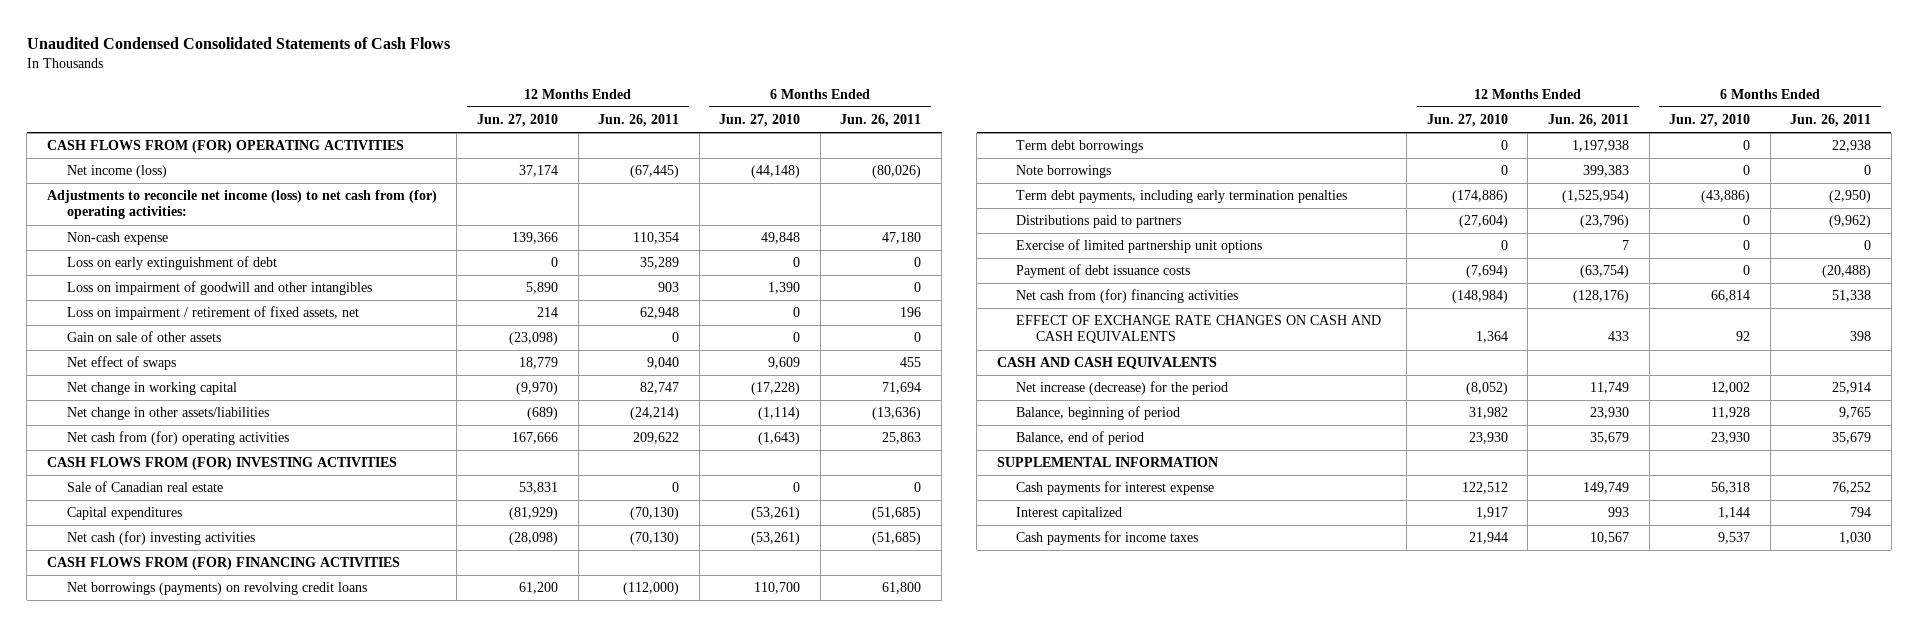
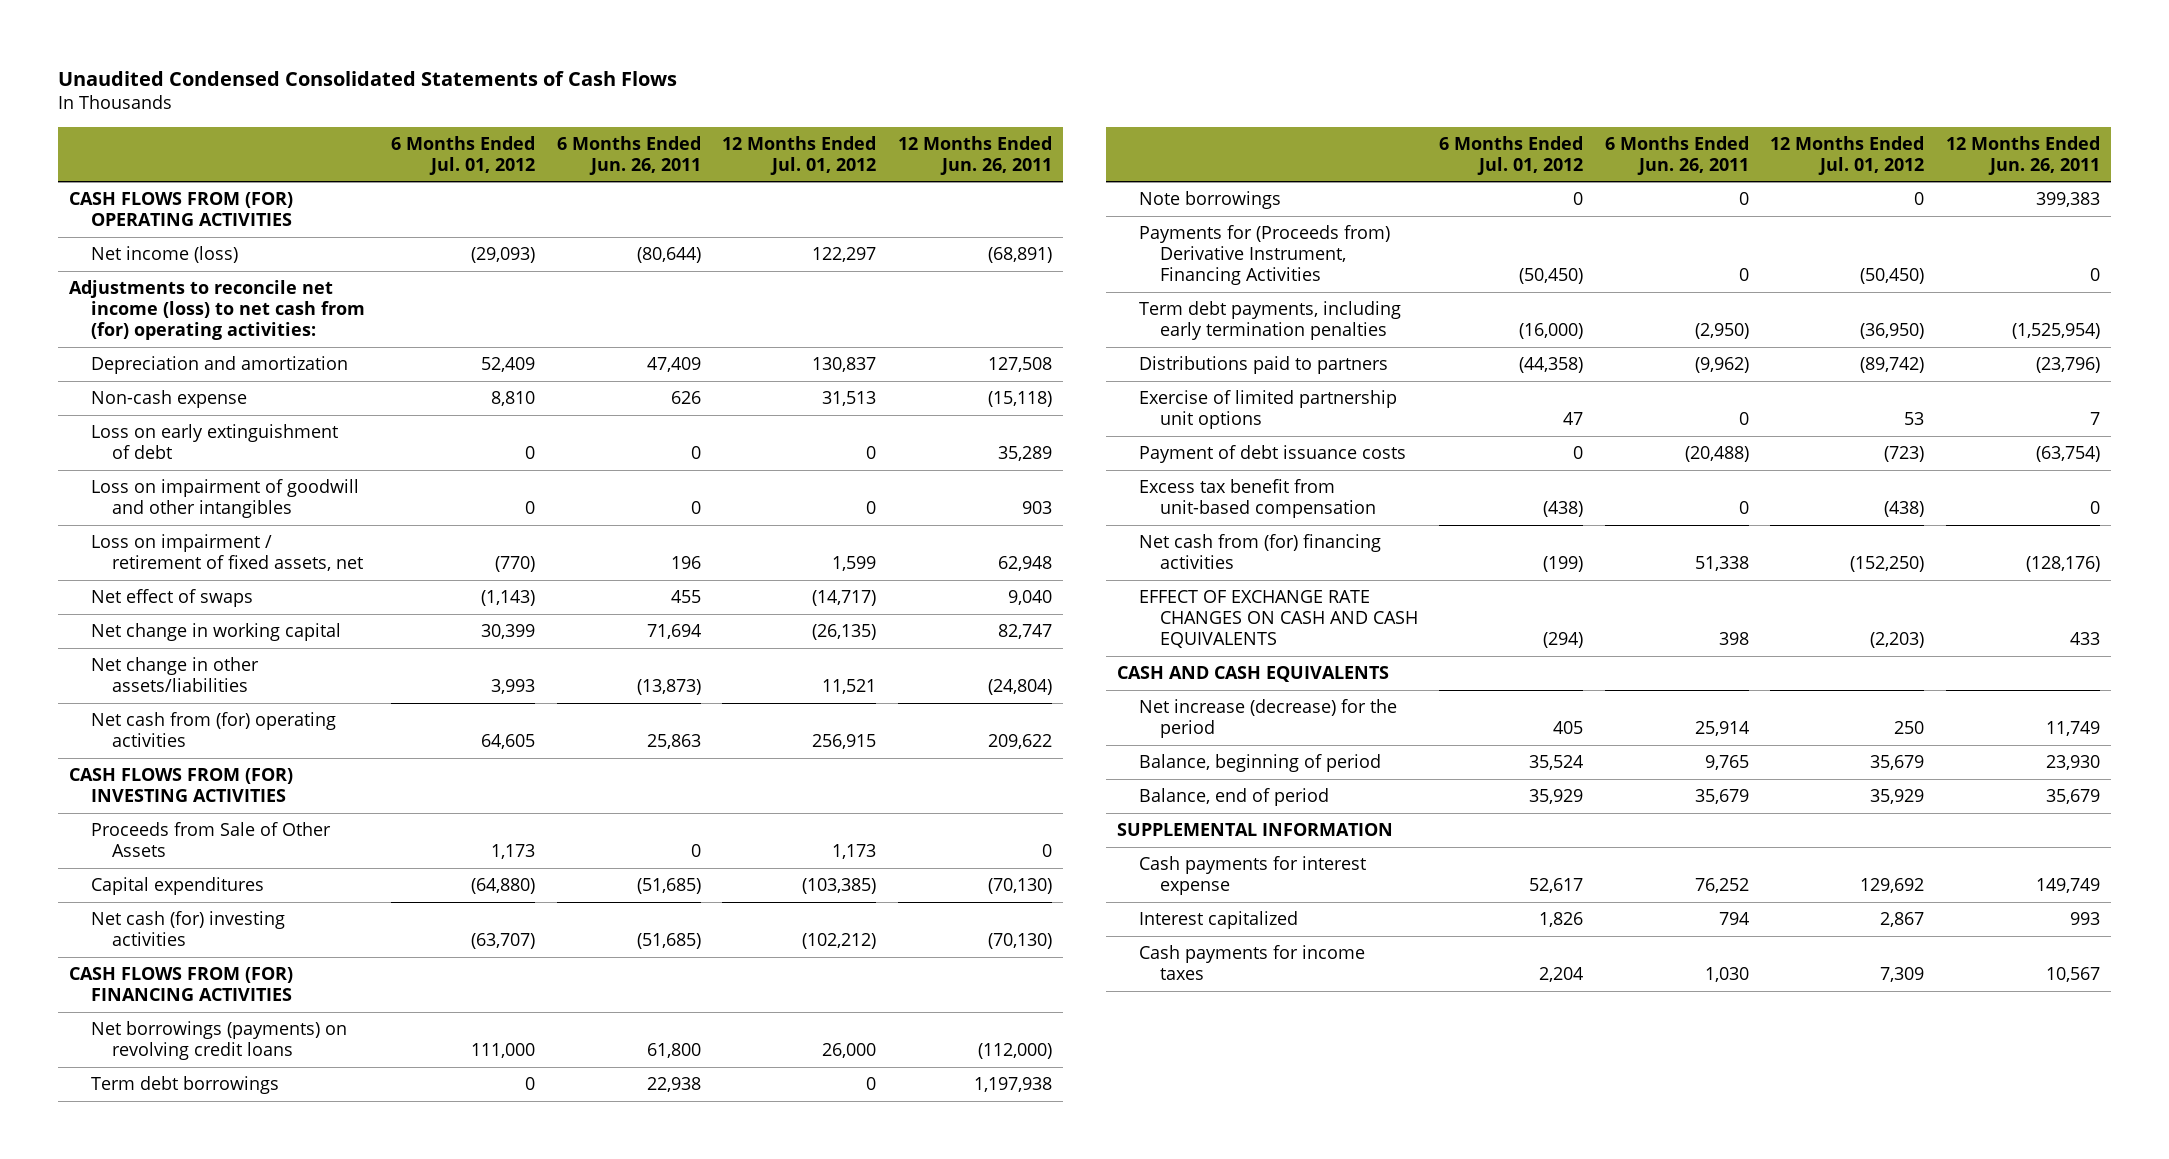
- | 12 Months Ended Jun. 27, 2010 | 12 Months Ended Jun. 26, 2011 | 6 Months Ended Jun. 27, 2010 | 6 Months Ended Jun. 26, 2011
+ | 6 Months Ended Jul. 01, 2012 | 6 Months Ended Jun. 26, 2011 | 12 Months Ended Jul. 01, 2012 | 12 Months Ended Jun. 26, 2011
- Net income (loss) | 37,174 | (67,445) | (44,148) | (80,026)
+ Net income (loss) | (29,093) | (80,644) | 122,297 | (68,891)
- Non-cash expense | 139,366 | 110,354 | 49,848 | 47,180
+ Depreciation and amortization | 52,409 | 47,409 | 130,837 | 127,508
+ Non-cash expense | 8,810 | 626 | 31,513 | (15,118)
- Gain on sale of other assets | (23,098) | 0 | 0 | 0
- Net change in other assets/liabilities | (689) | (24,214) | (1,114) | (13,636)
+ Net change in other assets/liabilities | 3,993 | (13,873) | 11,521 | (24,804)
- Sale of Canadian real estate | 53,831 | 0 | 0 | 0
+ Proceeds from Sale of Other Assets | 1,173 | 0 | 1,173 | 0
+ Payments for (Proceeds from) Derivative Instrument, Financing Activities | (50,450) | 0 | (50,450) | 0
+ Excess tax benefit from unit-based compensation | (438) | 0 | (438) | 0

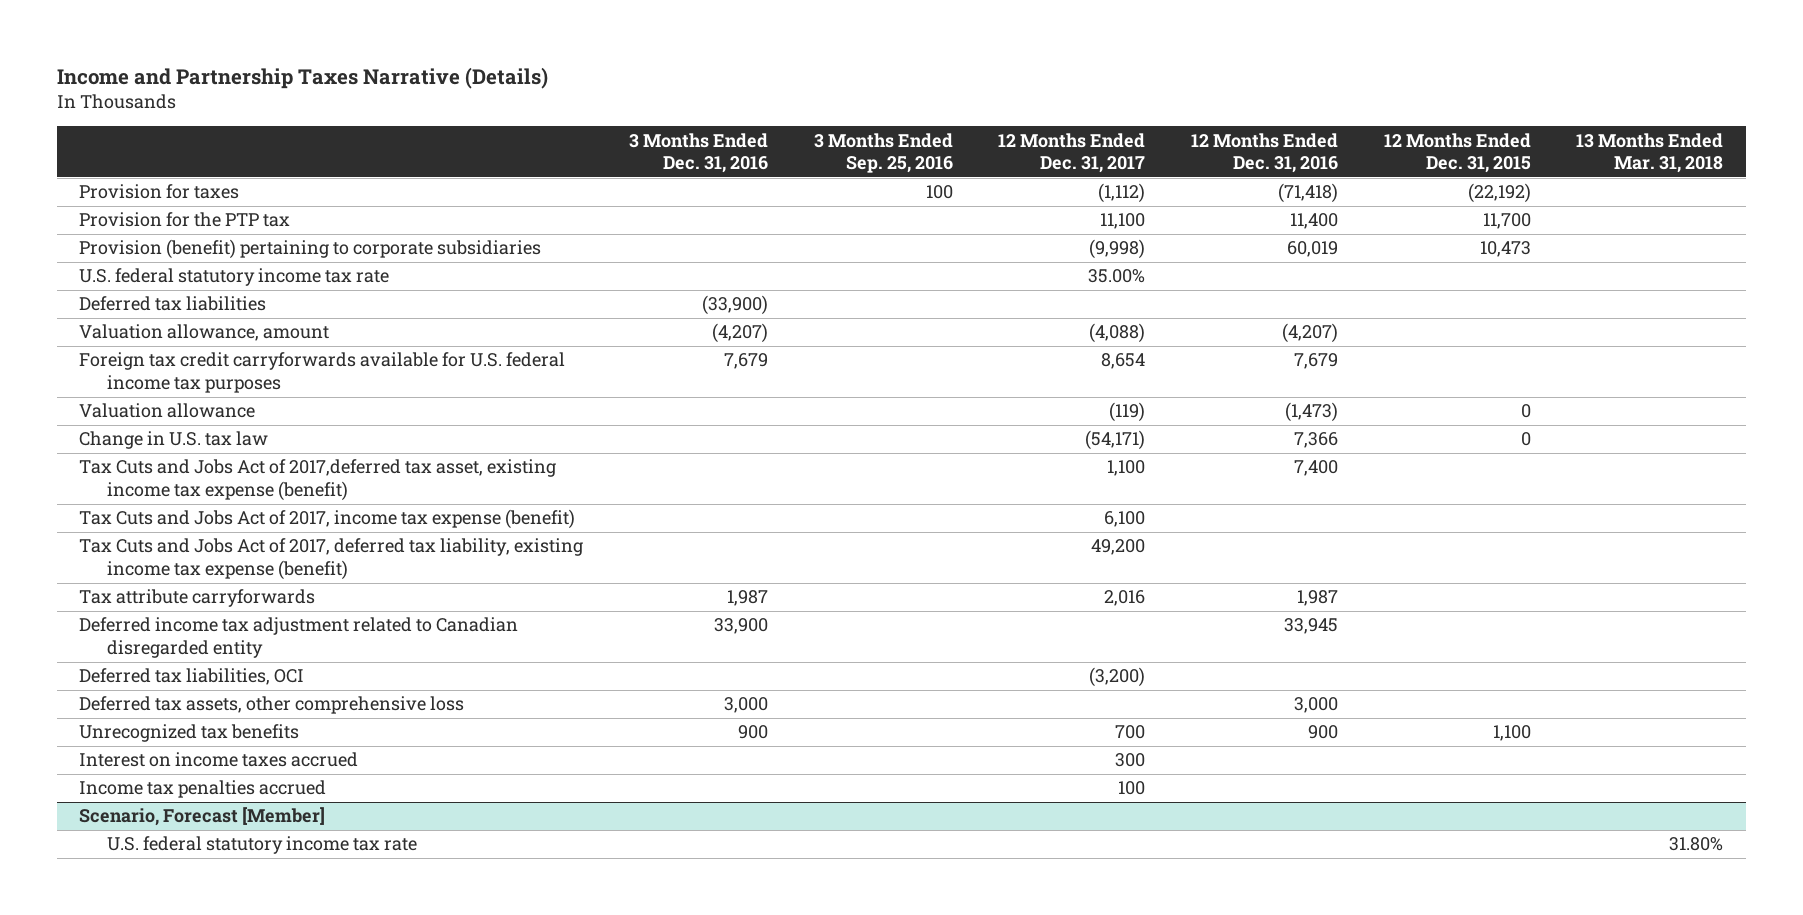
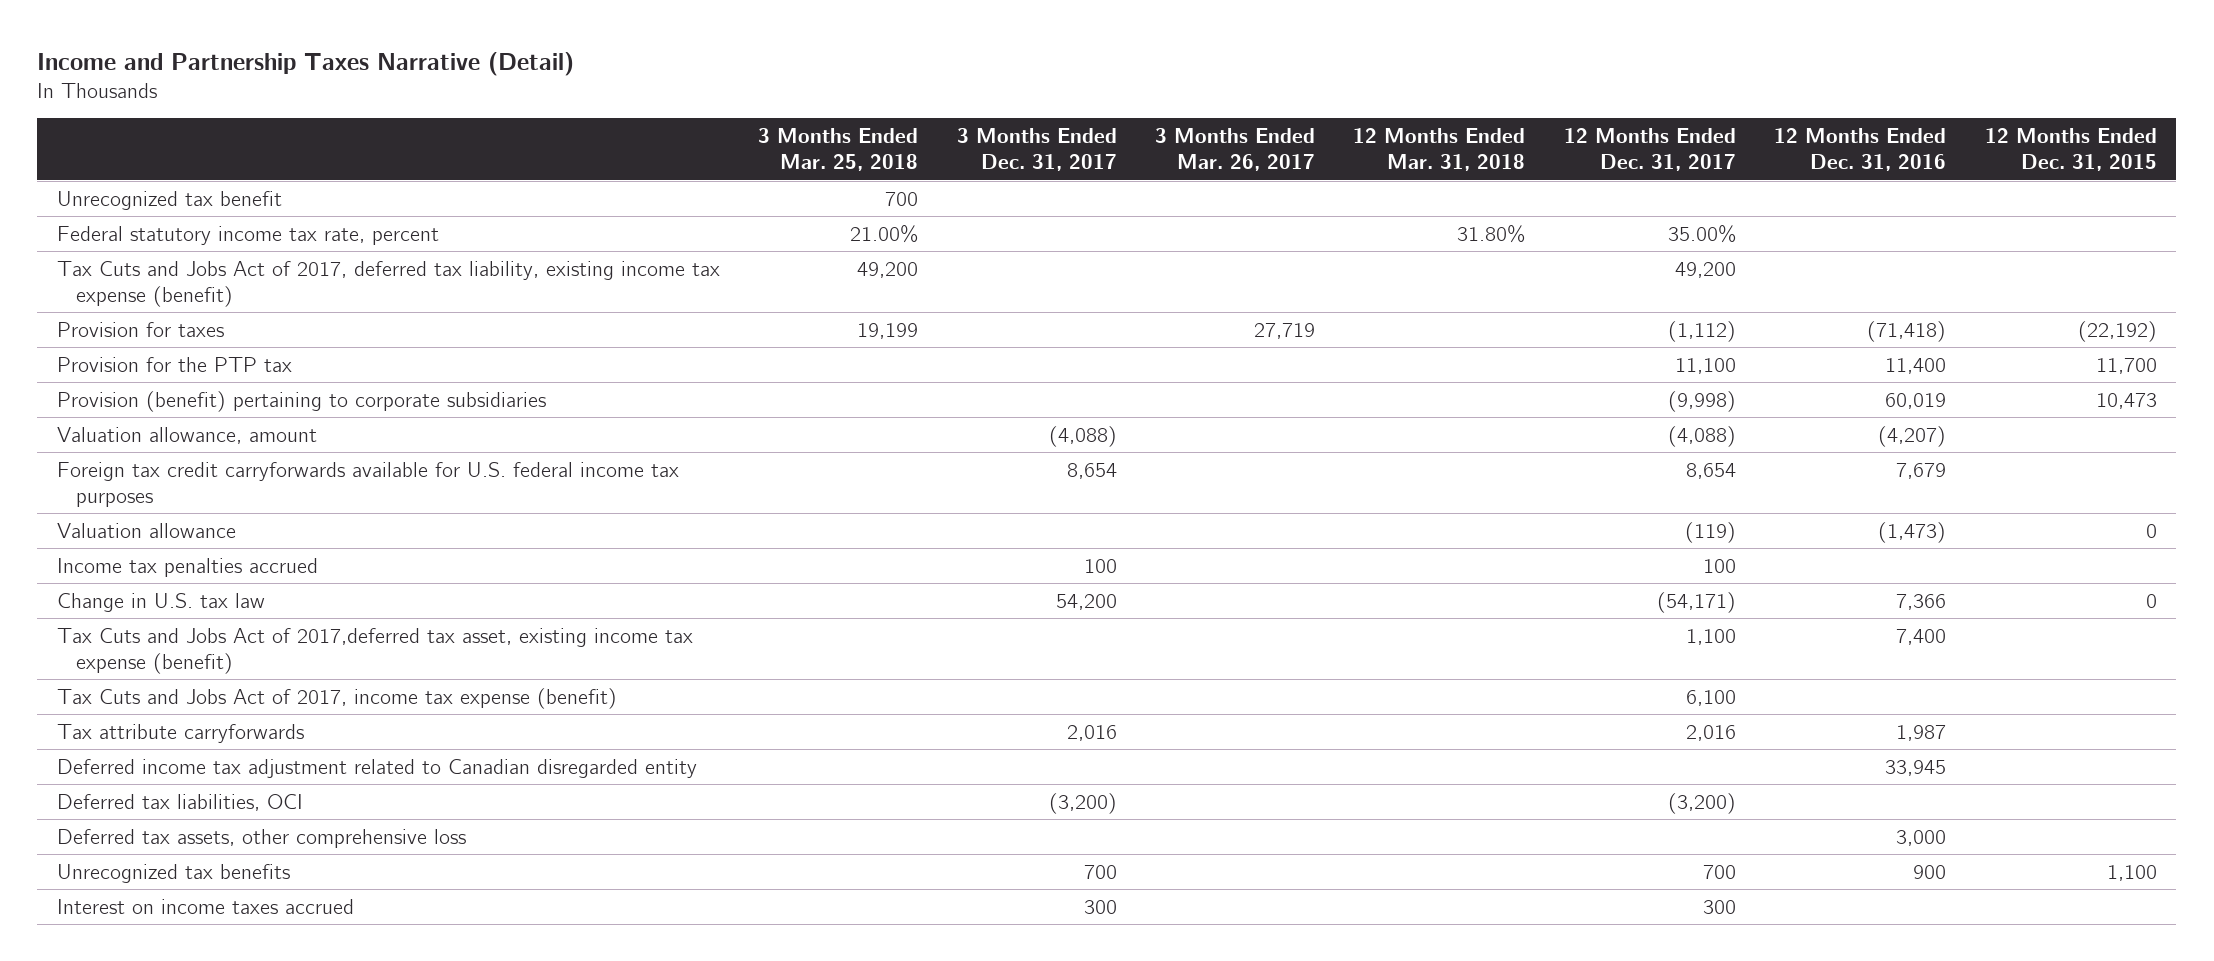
- Income and Partnership Taxes Narrative (Details)
+ Income and Partnership Taxes Narrative (Detail)
- | 3 Months Ended Dec. 31, 2016 | 3 Months Ended Sep. 25, 2016 | 12 Months Ended Dec. 31, 2017 | 12 Months Ended Dec. 31, 2016 | 12 Months Ended Dec. 31, 2015 | 13 Months Ended Mar. 31, 2018
+ | 3 Months Ended Mar. 25, 2018 | 3 Months Ended Dec. 31, 2017 | 3 Months Ended Mar. 26, 2017 | 12 Months Ended Mar. 31, 2018 | 12 Months Ended Dec. 31, 2017 | 12 Months Ended Dec. 31, 2016 | 12 Months Ended Dec. 31, 2015
+ Unrecognized tax benefit | 700 | | | | | |
+ Federal statutory income tax rate, percent | 21.00% | | | 31.80% | 35.00% | |
moved up: Tax Cuts and Jobs Act of 2017, deferred tax liability, existing income tax expense (benefit) | 49,200 | | | | 49,200 | |
- U.S. federal statutory income tax rate | | | 35.00% | | |
- Deferred tax liabilities | (33,900) | | | | |
moved up: Income tax penalties accrued | | 100 | | | 100 | |
- Scenario, Forecast [Member]
- U.S. federal statutory income tax rate | | | | | | 31.80%

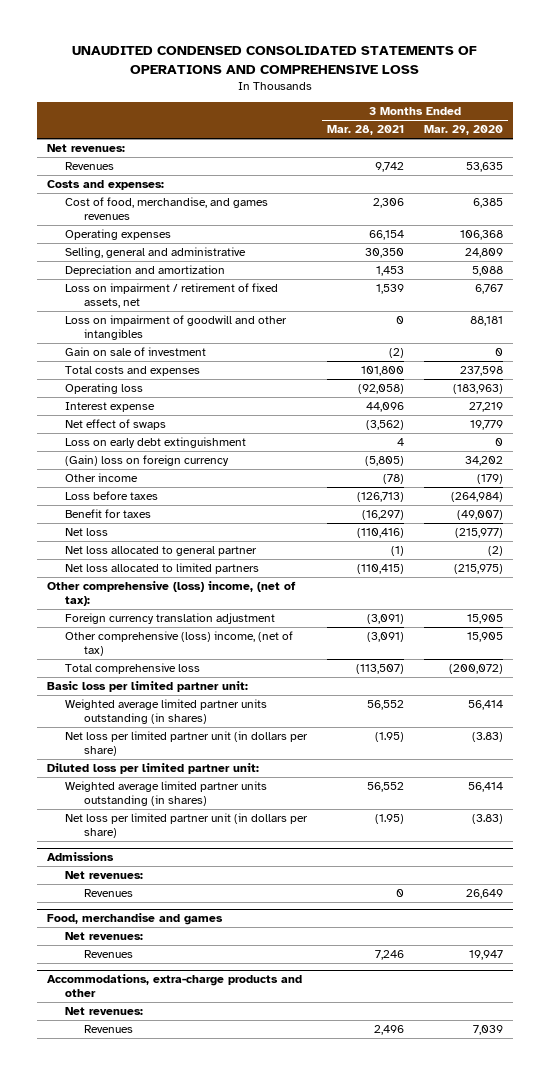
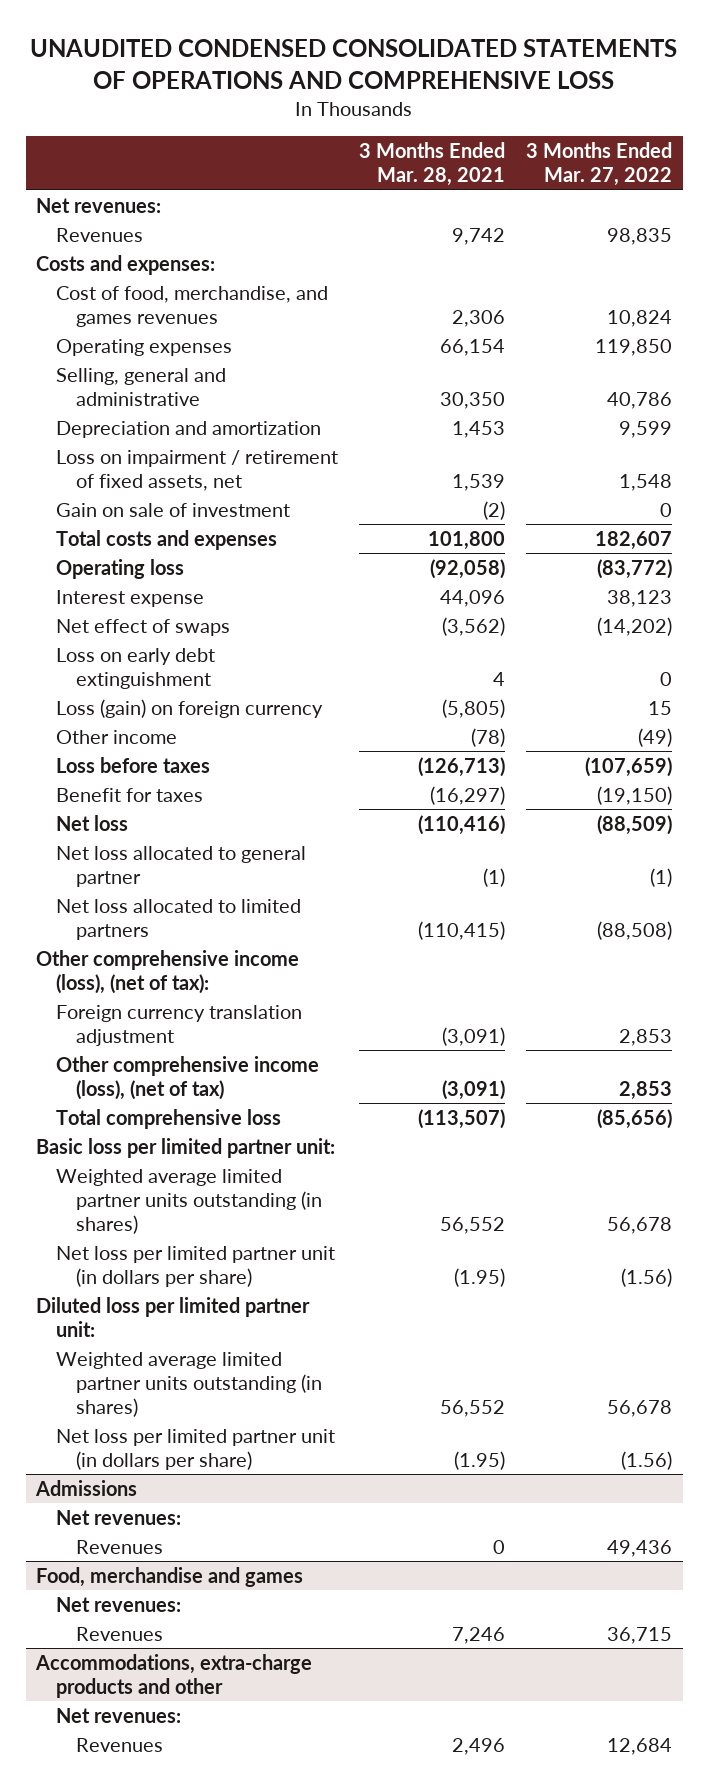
- | 3 Months Ended Mar. 28, 2021 | 3 Months Ended Mar. 29, 2020
+ | 3 Months Ended Mar. 28, 2021 | 3 Months Ended Mar. 27, 2022
- Loss on impairment of goodwill and other intangibles | 0 | 88,181
- (Gain) loss on foreign currency | (5,805) | 34,202
+ Loss (gain) on foreign currency | (5,805) | 15
- Other comprehensive (loss) income, (net of tax):
+ Other comprehensive income (loss), (net of tax):
- Other comprehensive (loss) income, (net of tax) | (3,091) | 15,905
+ Other comprehensive income (loss), (net of tax) | (3,091) | 2,853

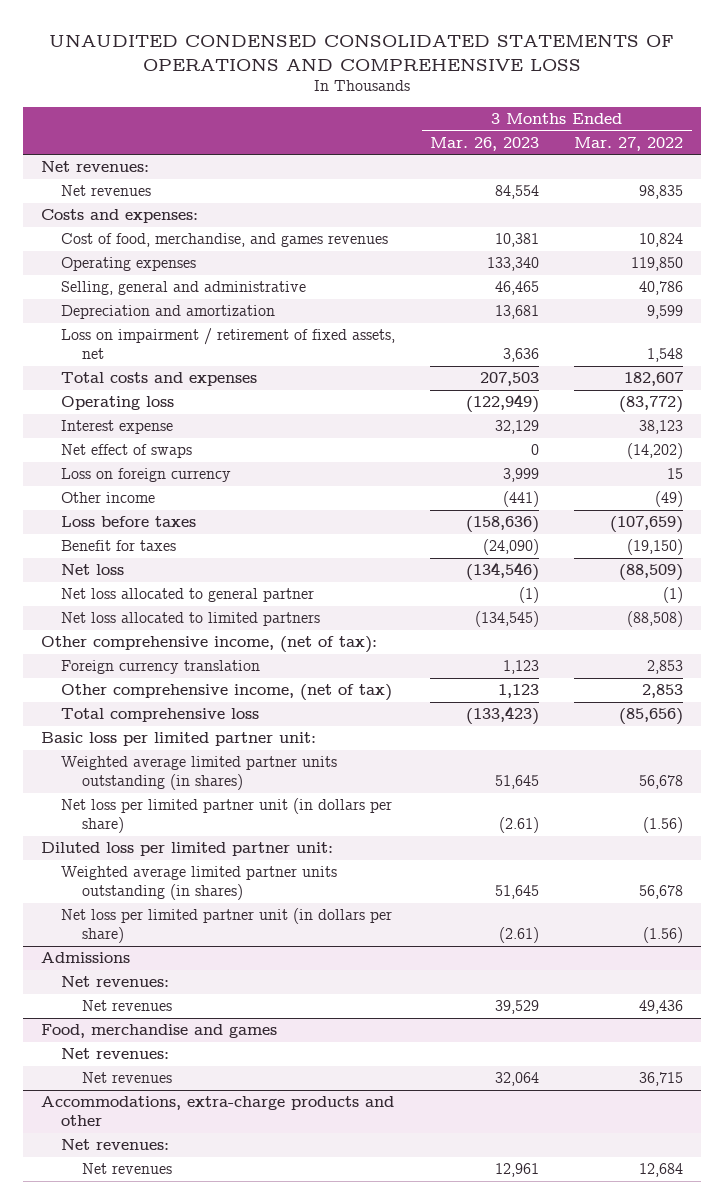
- | 3 Months Ended Mar. 28, 2021 | 3 Months Ended Mar. 27, 2022
+ | 3 Months Ended Mar. 26, 2023 | 3 Months Ended Mar. 27, 2022
- Revenues | 9,742 | 98,835
+ Net revenues | 84,554 | 98,835
- Gain on sale of investment | (2) | 0
- Loss on early debt extinguishment | 4 | 0
- Loss (gain) on foreign currency | (5,805) | 15
+ Loss on foreign currency | 3,999 | 15
- Other comprehensive income (loss), (net of tax):
- Foreign currency translation adjustment | (3,091) | 2,853
- Other comprehensive income (loss), (net of tax) | (3,091) | 2,853
+ Other comprehensive income, (net of tax):
+ Foreign currency translation | 1,123 | 2,853
+ Other comprehensive income, (net of tax) | 1,123 | 2,853
@ Admissions
- Revenues | 0 | 49,436
+ Net revenues | 39,529 | 49,436
@ Food, merchandise and games
- Revenues | 7,246 | 36,715
+ Net revenues | 32,064 | 36,715
@ Accommodations, extra-charge products and other
- Revenues | 2,496 | 12,684
+ Net revenues | 12,961 | 12,684

